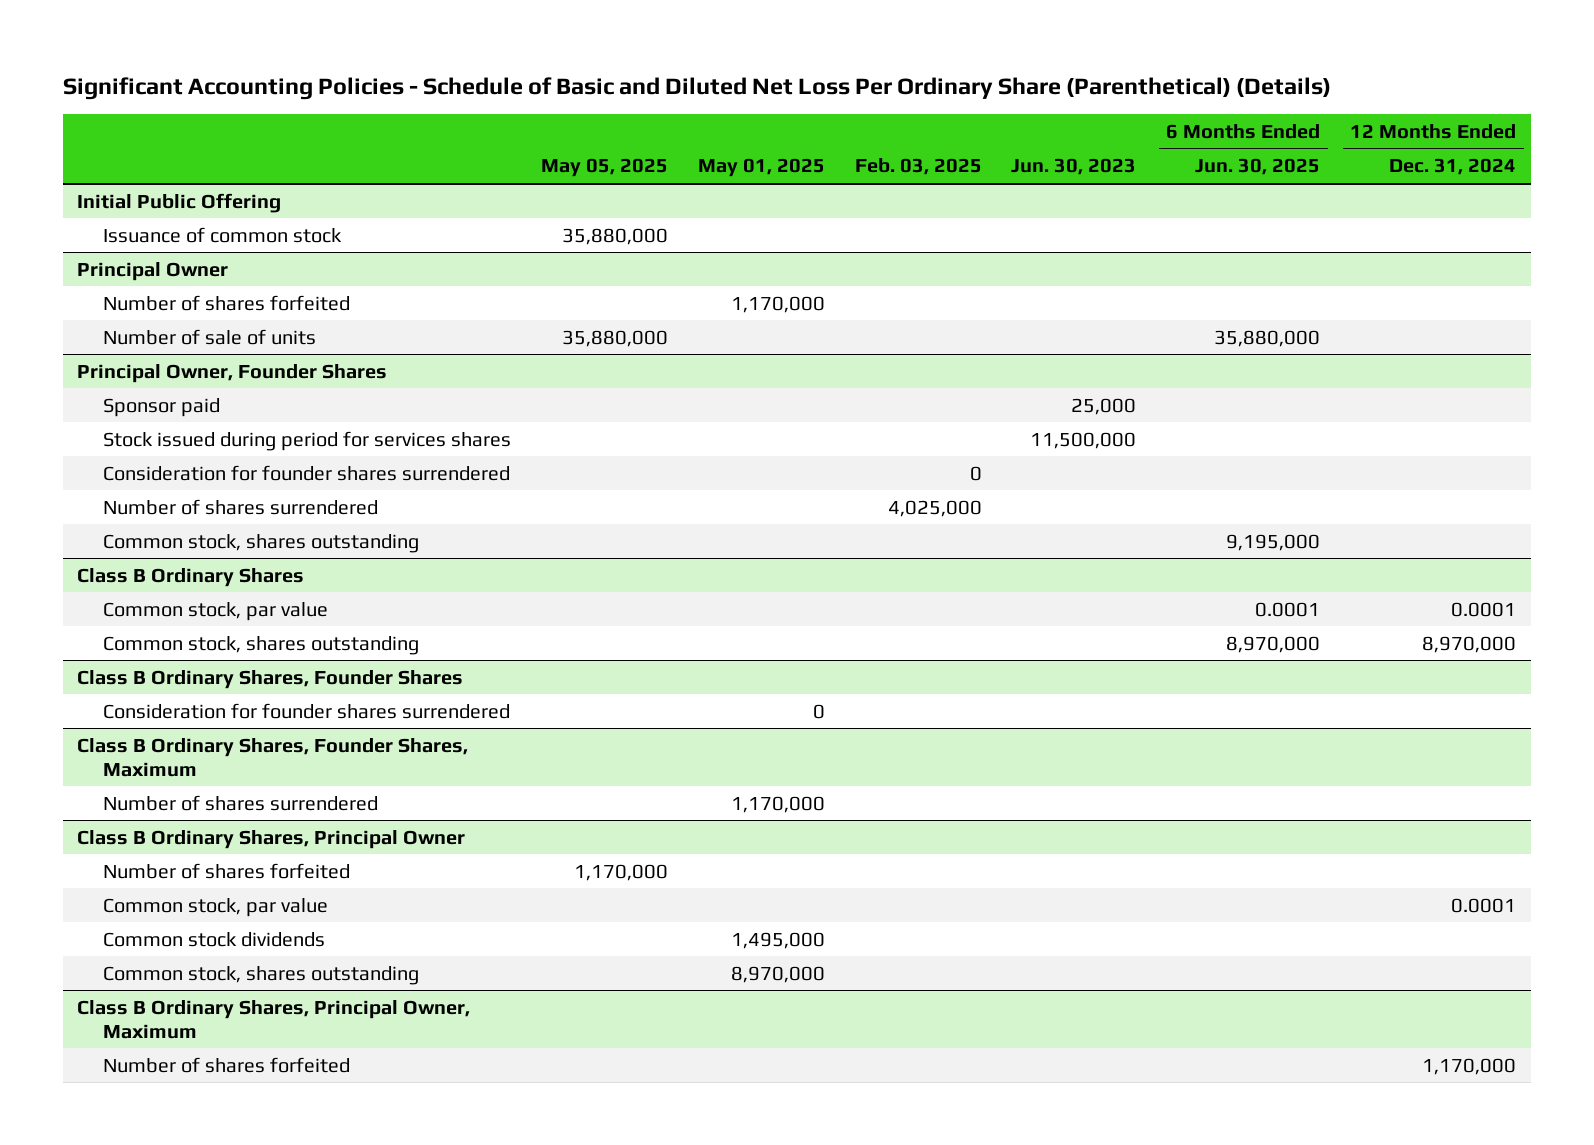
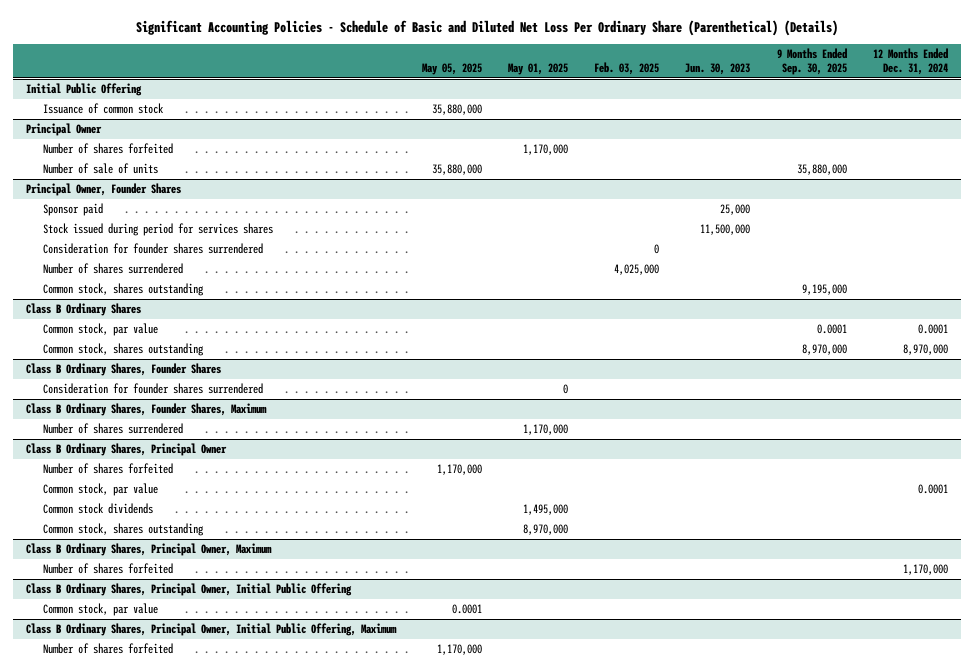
- | May 05, 2025 | May 01, 2025 | Feb. 03, 2025 | Jun. 30, 2023 | 6 Months Ended Jun. 30, 2025 | 12 Months Ended Dec. 31, 2024
+ | May 05, 2025 | May 01, 2025 | Feb. 03, 2025 | Jun. 30, 2023 | 9 Months Ended Sep. 30, 2025 | 12 Months Ended Dec. 31, 2024
+ Class B Ordinary Shares, Principal Owner, Initial Public Offering
+ Common stock, par value | 0.0001 | | | | |
+ Class B Ordinary Shares, Principal Owner, Initial Public Offering, Maximum
+ Number of shares forfeited | 1,170,000 | | | | |

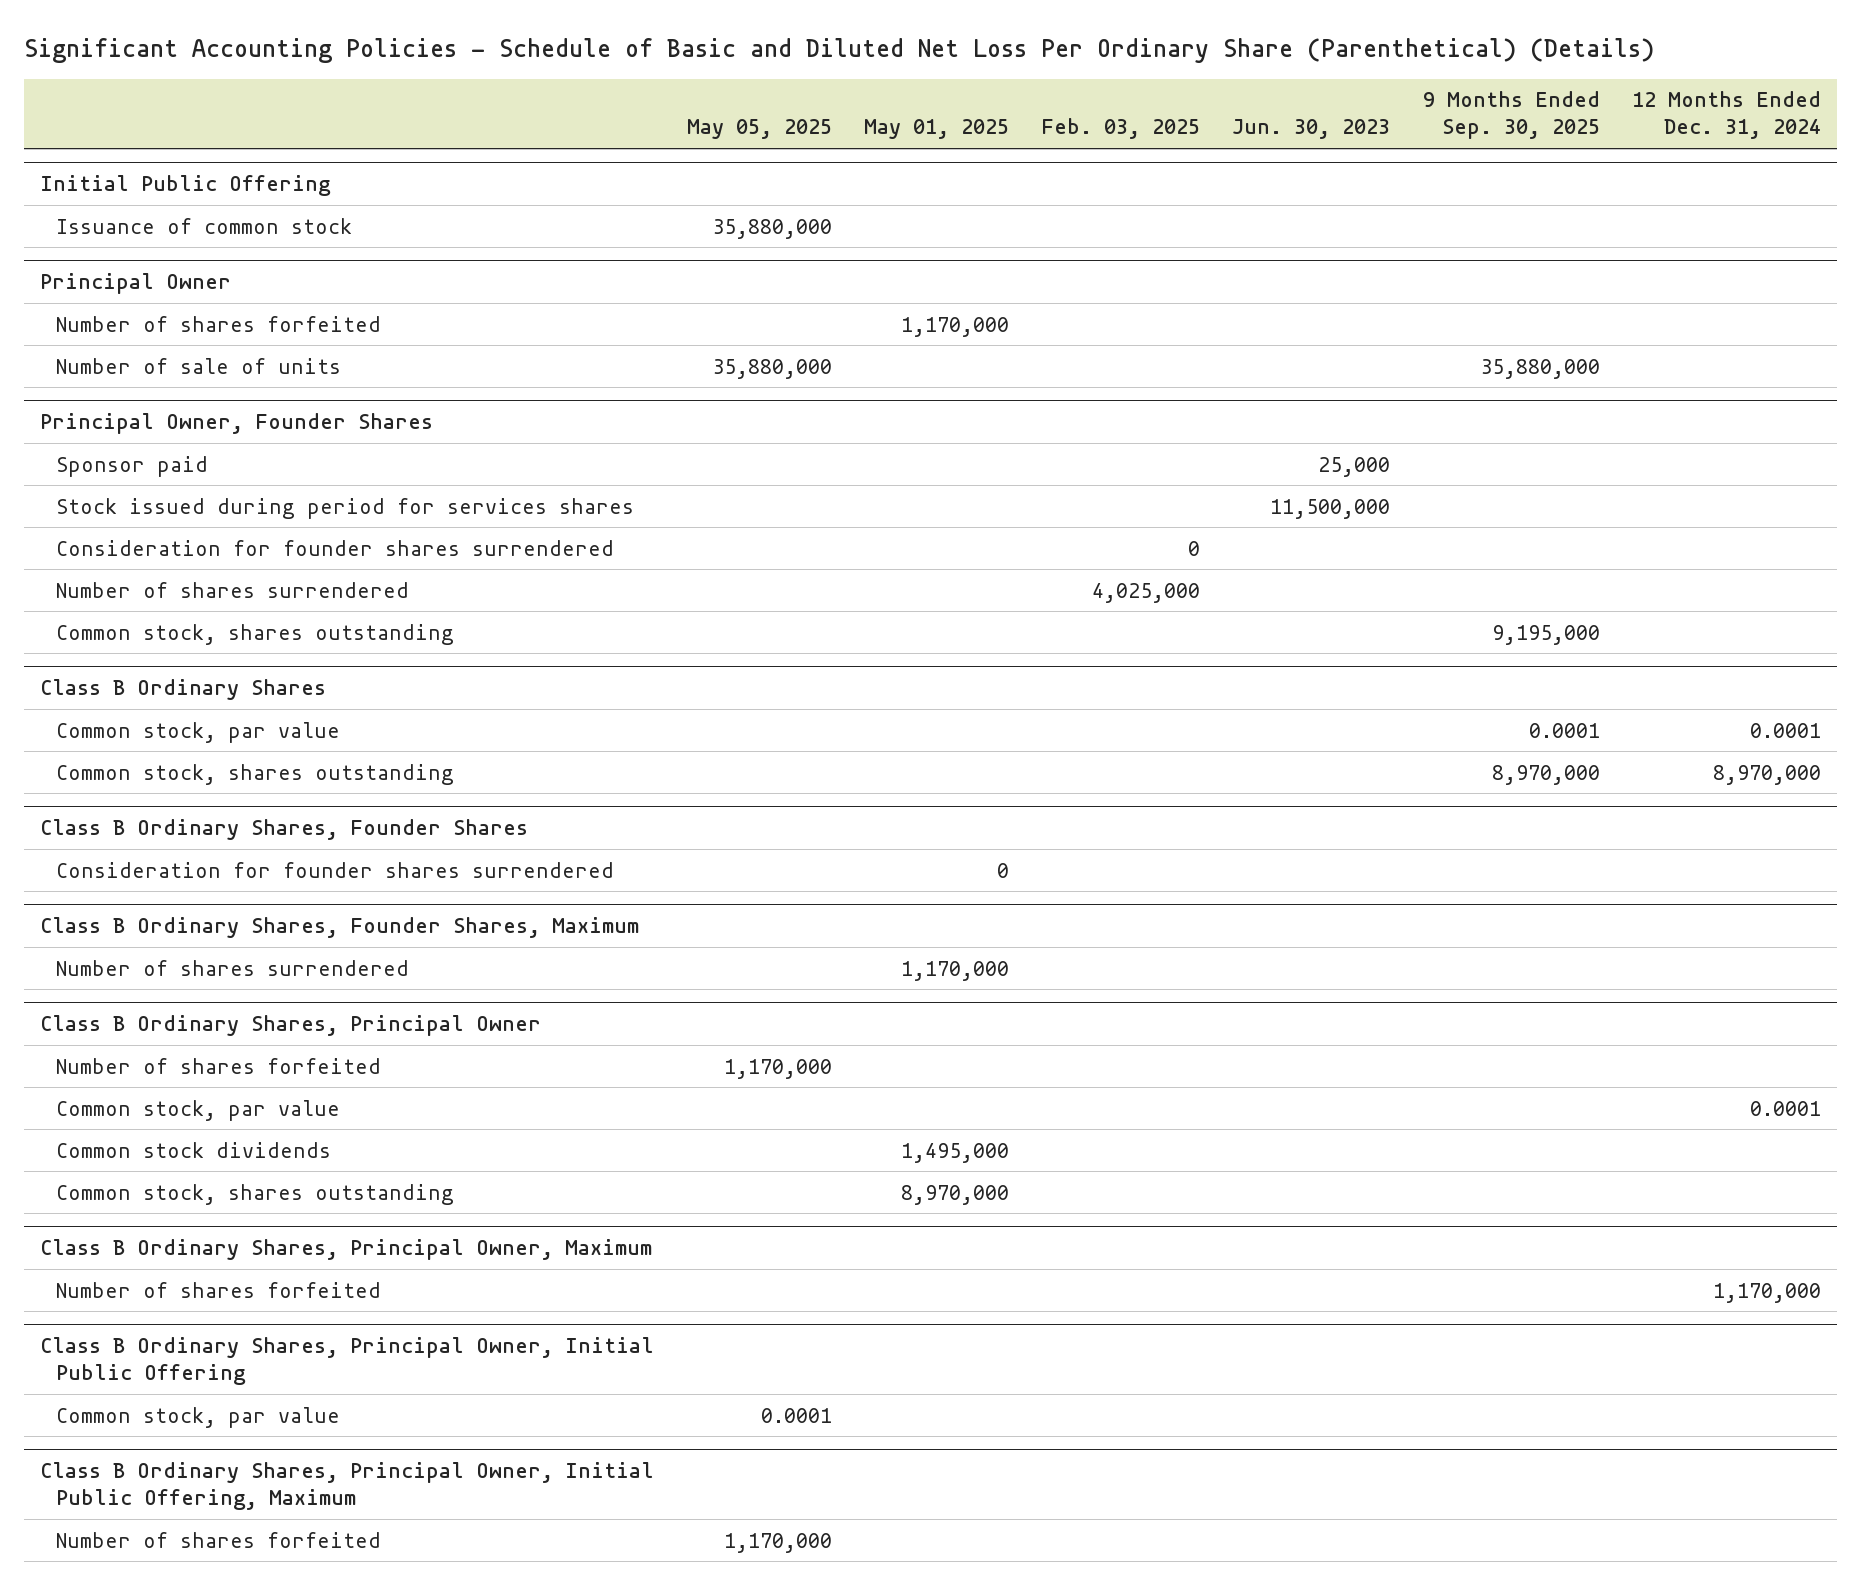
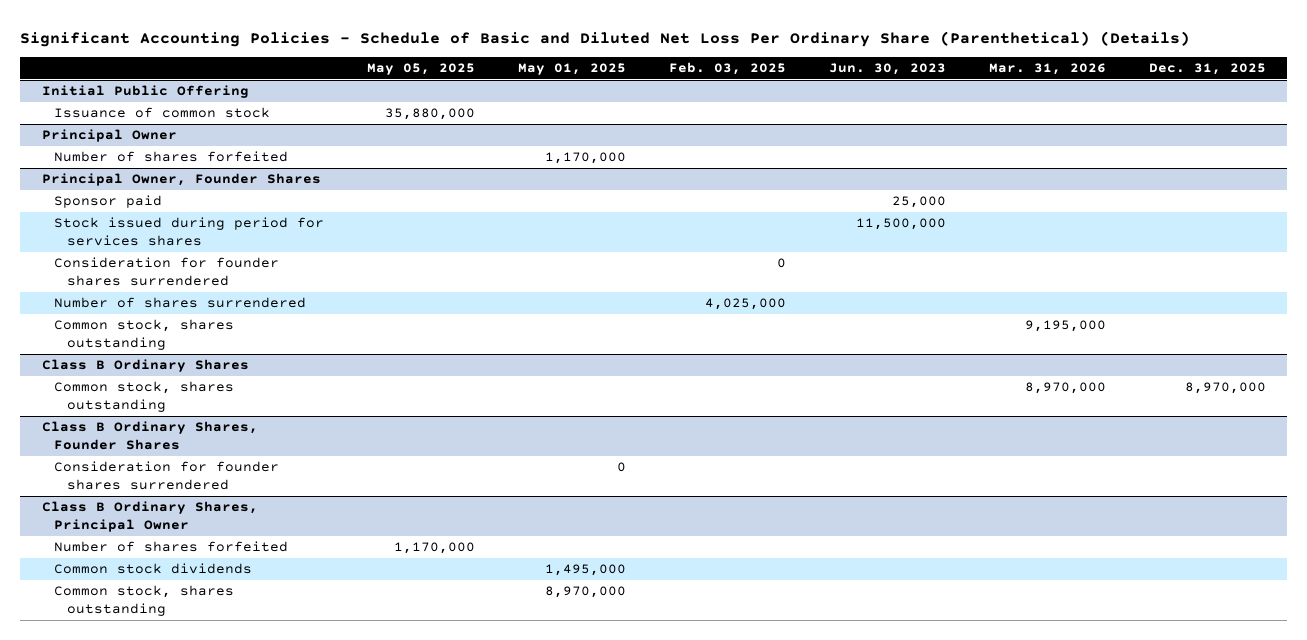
- | May 05, 2025 | May 01, 2025 | Feb. 03, 2025 | Jun. 30, 2023 | 9 Months Ended Sep. 30, 2025 | 12 Months Ended Dec. 31, 2024
+ | May 05, 2025 | May 01, 2025 | Feb. 03, 2025 | Jun. 30, 2023 | Mar. 31, 2026 | Dec. 31, 2025
@ Principal Owner
- Number of sale of units | 35,880,000 | | | | 35,880,000 |
@ Class B Ordinary Shares
- Common stock, par value | | | | | 0.0001 | 0.0001
- Class B Ordinary Shares, Founder Shares, Maximum
- Number of shares surrendered | | 1,170,000 | | | |
@ Class B Ordinary Shares, Principal Owner
- Common stock, par value | | | | | | 0.0001
- Class B Ordinary Shares, Principal Owner, Maximum
- Number of shares forfeited | | | | | | 1,170,000
- Class B Ordinary Shares, Principal Owner, Initial Public Offering
- Common stock, par value | 0.0001 | | | | |
- Class B Ordinary Shares, Principal Owner, Initial Public Offering, Maximum
- Number of shares forfeited | 1,170,000 | | | | |

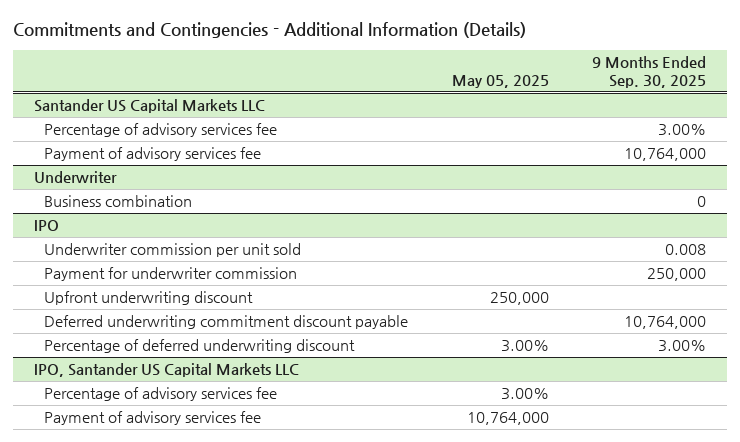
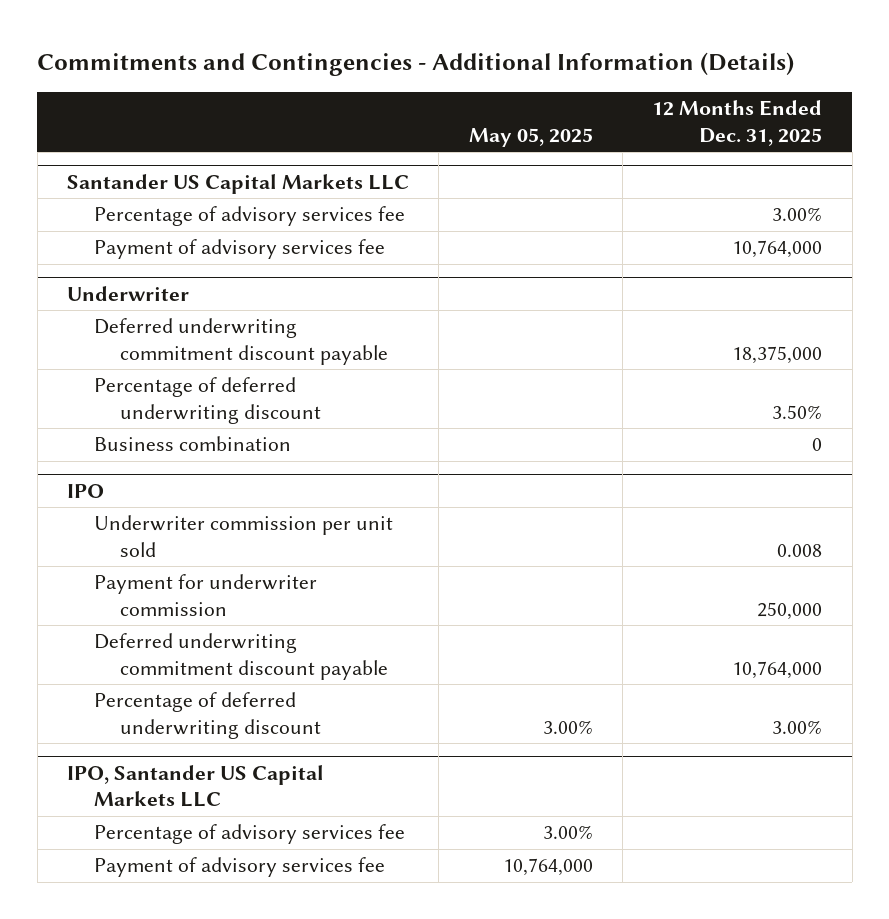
- | May 05, 2025 | 9 Months Ended Sep. 30, 2025
+ | May 05, 2025 | 12 Months Ended Dec. 31, 2025
@ Underwriter
+ Deferred underwriting commitment discount payable | | 18,375,000
+ Percentage of deferred underwriting discount | | 3.50%
@ IPO
- Upfront underwriting discount | 250,000 |

